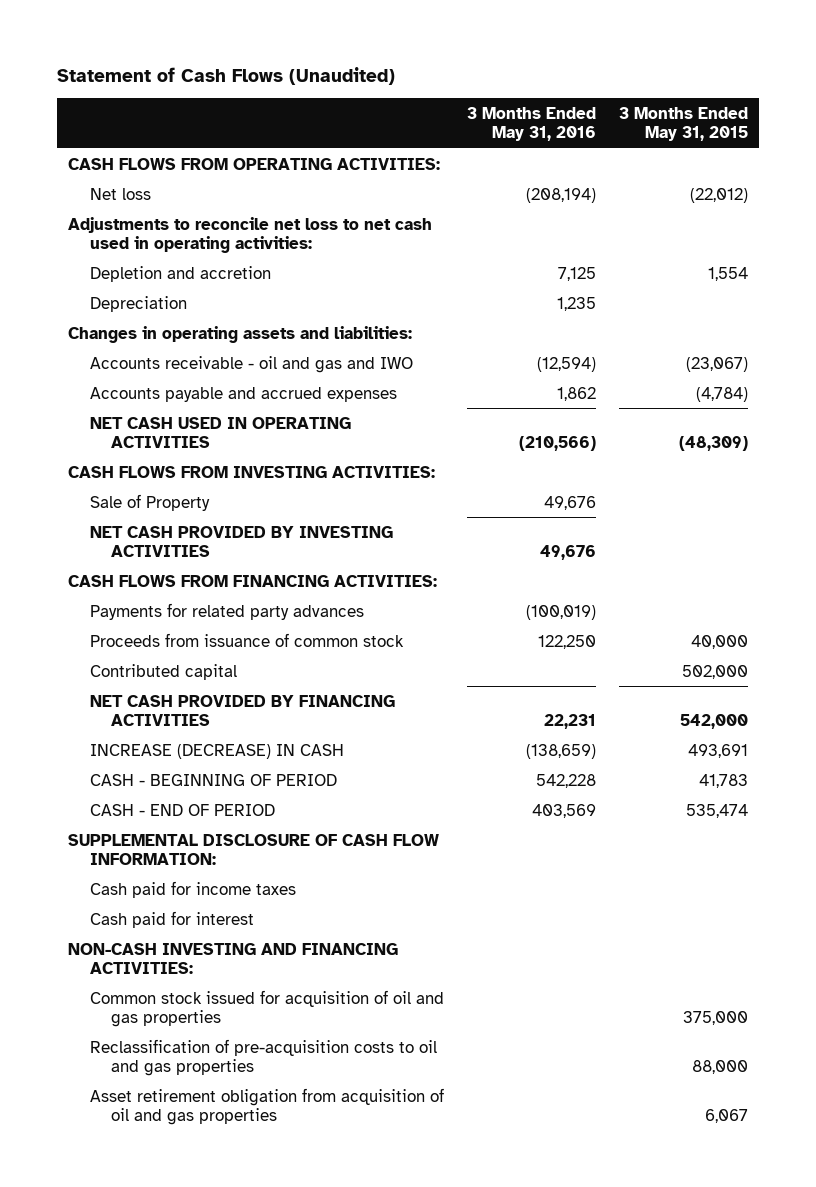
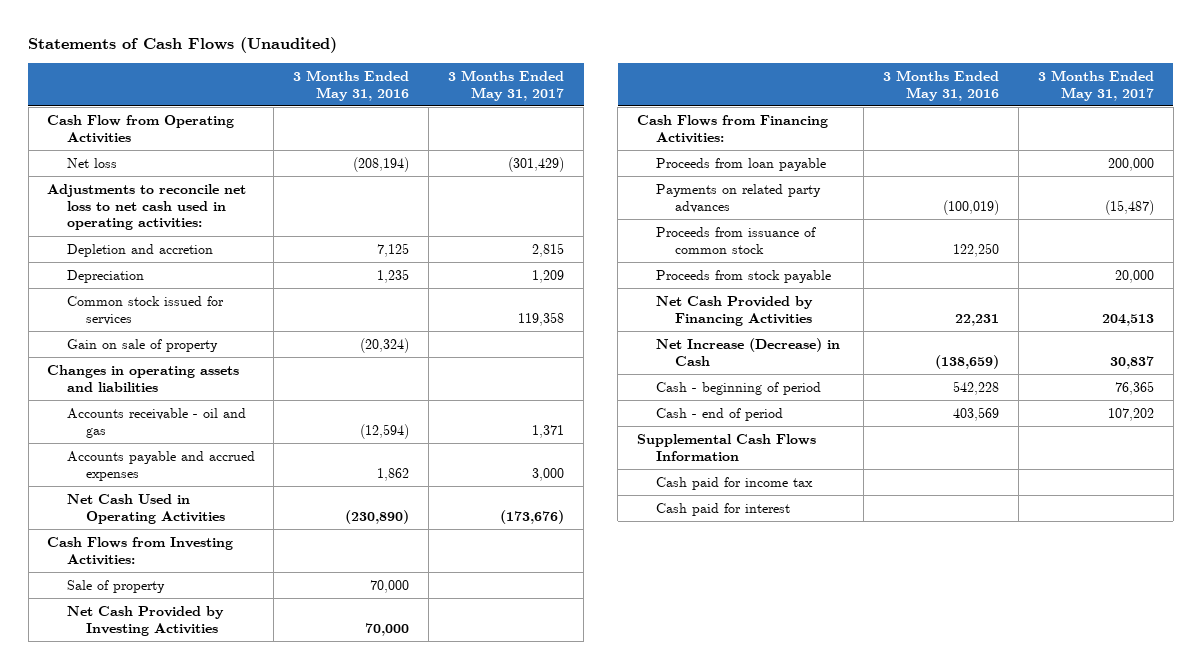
- Statement of Cash Flows (Unaudited)
+ Statements of Cash Flows (Unaudited)
- | 3 Months Ended May 31, 2016 | 3 Months Ended May 31, 2015
+ | 3 Months Ended May 31, 2016 | 3 Months Ended May 31, 2017
- CASH FLOWS FROM OPERATING ACTIVITIES:
+ Cash Flow from Operating Activities
- Changes in operating assets and liabilities:
- Accounts receivable - oil and gas and IWO | (12,594) | (23,067)
+ Common stock issued for services | | 119,358
+ Gain on sale of property | (20,324) |
+ Changes in operating assets and liabilities
+ Accounts receivable - oil and gas | (12,594) | 1,371
- NET CASH USED IN OPERATING ACTIVITIES | (210,566) | (48,309)
- CASH FLOWS FROM INVESTING ACTIVITIES:
- Sale of Property | 49,676 |
- NET CASH PROVIDED BY INVESTING ACTIVITIES | 49,676 |
- CASH FLOWS FROM FINANCING ACTIVITIES:
- Payments for related party advances | (100,019) |
+ Net Cash Used in Operating Activities | (230,890) | (173,676)
+ Cash Flows from Investing Activities:
+ Sale of property | 70,000 |
+ Net Cash Provided by Investing Activities | 70,000 |
+ Cash Flows from Financing Activities:
+ Proceeds from loan payable | | 200,000
+ Payments on related party advances | (100,019) | (15,487)
- Contributed capital | | 502,000
- NET CASH PROVIDED BY FINANCING ACTIVITIES | 22,231 | 542,000
- INCREASE (DECREASE) IN CASH | (138,659) | 493,691
- CASH - BEGINNING OF PERIOD | 542,228 | 41,783
- CASH - END OF PERIOD | 403,569 | 535,474
- SUPPLEMENTAL DISCLOSURE OF CASH FLOW INFORMATION:
- Cash paid for income taxes
+ Proceeds from stock payable | | 20,000
+ Net Cash Provided by Financing Activities | 22,231 | 204,513
+ Net Increase (Decrease) in Cash | (138,659) | 30,837
+ Cash - beginning of period | 542,228 | 76,365
+ Cash - end of period | 403,569 | 107,202
+ Supplemental Cash Flows Information
+ Cash paid for income tax
- NON-CASH INVESTING AND FINANCING ACTIVITIES:
- Common stock issued for acquisition of oil and gas properties | | 375,000
- Reclassification of pre-acquisition costs to oil and gas properties | | 88,000
- Asset retirement obligation from acquisition of oil and gas properties | | 6,067

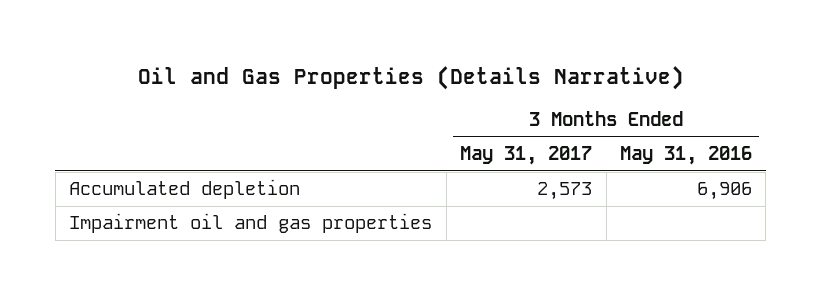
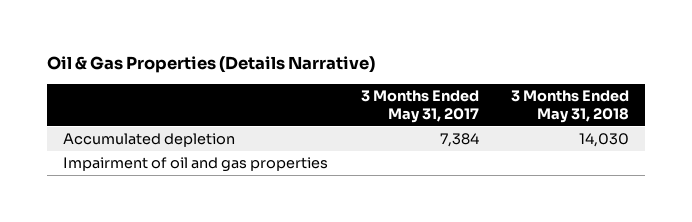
- Oil and Gas Properties (Details Narrative)
+ Oil & Gas Properties (Details Narrative)
- | 3 Months Ended May 31, 2017 | 3 Months Ended May 31, 2016
+ | 3 Months Ended May 31, 2017 | 3 Months Ended May 31, 2018
- Accumulated depletion | 2,573 | 6,906
- Impairment oil and gas properties
+ Accumulated depletion | 7,384 | 14,030
+ Impairment of oil and gas properties

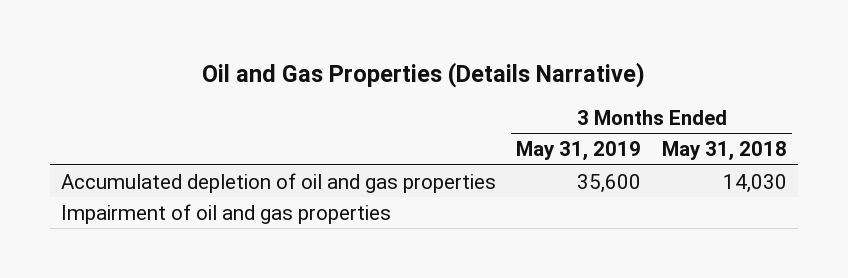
- Oil & Gas Properties (Details Narrative)
+ Oil and Gas Properties (Details Narrative)
- | 3 Months Ended May 31, 2017 | 3 Months Ended May 31, 2018
+ | 3 Months Ended May 31, 2019 | 3 Months Ended May 31, 2018
- Accumulated depletion | 7,384 | 14,030
+ Accumulated depletion of oil and gas properties | 35,600 | 14,030

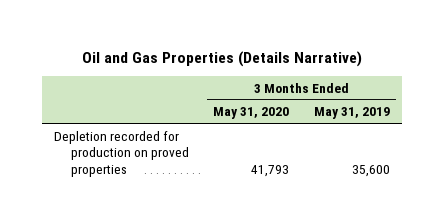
- | 3 Months Ended May 31, 2019 | 3 Months Ended May 31, 2018
+ | 3 Months Ended May 31, 2020 | 3 Months Ended May 31, 2019
- Accumulated depletion of oil and gas properties | 35,600 | 14,030
- Impairment of oil and gas properties
+ Depletion recorded for production on proved properties | 41,793 | 35,600

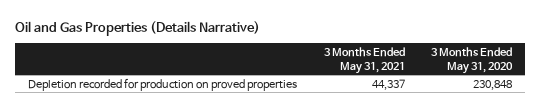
- | 3 Months Ended May 31, 2020 | 3 Months Ended May 31, 2019
+ | 3 Months Ended May 31, 2021 | 3 Months Ended May 31, 2020
- Depletion recorded for production on proved properties | 41,793 | 35,600
+ Depletion recorded for production on proved properties | 44,337 | 230,848

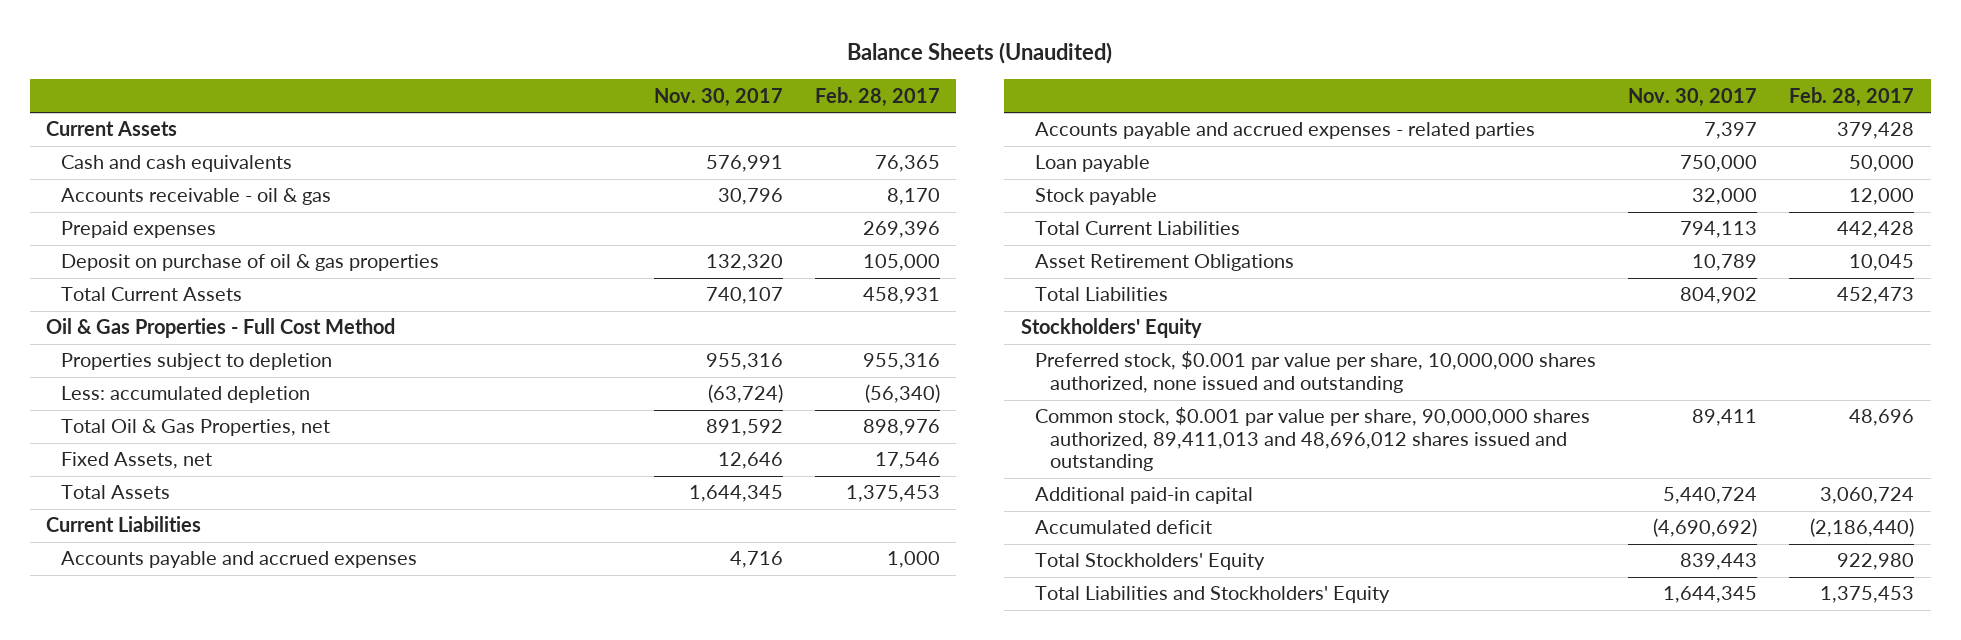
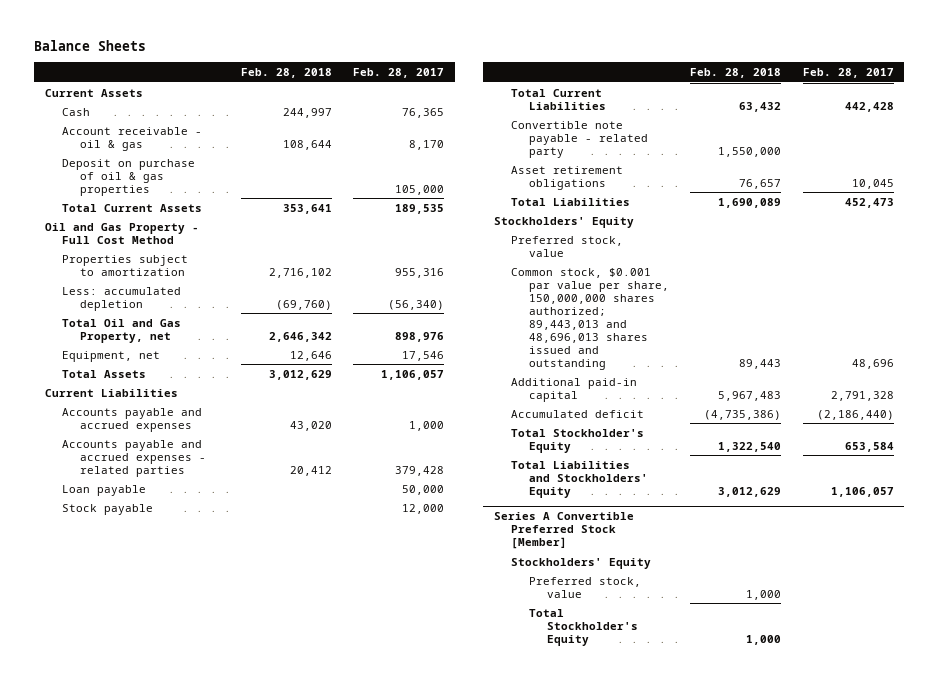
- Balance Sheets (Unaudited)
+ Balance Sheets
- | Nov. 30, 2017 | Feb. 28, 2017
+ | Feb. 28, 2018 | Feb. 28, 2017
- Cash and cash equivalents | 576,991 | 76,365
- Accounts receivable - oil & gas | 30,796 | 8,170
- Prepaid expenses | | 269,396
+ Cash | 244,997 | 76,365
+ Account receivable - oil & gas | 108,644 | 8,170
- Total Current Assets | 740,107 | 458,931
- Oil & Gas Properties - Full Cost Method
- Properties subject to depletion | 955,316 | 955,316
+ Total Current Assets | 353,641 | 189,535
+ Oil and Gas Property - Full Cost Method
+ Properties subject to amortization | 2,716,102 | 955,316
- Total Oil & Gas Properties, net | 891,592 | 898,976
- Fixed Assets, net | 12,646 | 17,546
- Total Assets | 1,644,345 | 1,375,453
+ Total Oil and Gas Property, net | 2,646,342 | 898,976
+ Equipment, net | 12,646 | 17,546
+ Total Assets | 3,012,629 | 1,106,057
- Asset Retirement Obligations | 10,789 | 10,045
+ Convertible note payable - related party | 1,550,000 |
+ Asset retirement obligations | 76,657 | 10,045
- Preferred stock, $0.001 par value per share, 10,000,000 shares authorized, none issued and outstanding
- Common stock, $0.001 par value per share, 90,000,000 shares authorized, 89,411,013 and 48,696,012 shares issued and outstanding | 89,411 | 48,696
- Additional paid-in capital | 5,440,724 | 3,060,724
+ Preferred stock, value
+ Common stock, $0.001 par value per share, 150,000,000 shares authorized; 89,443,013 and 48,696,013 shares issued and outstanding | 89,443 | 48,696
+ Additional paid-in capital | 5,967,483 | 2,791,328
- Total Stockholders' Equity | 839,443 | 922,980
- Total Liabilities and Stockholders' Equity | 1,644,345 | 1,375,453
+ Total Stockholder's Equity | 1,322,540 | 653,584
+ Total Liabilities and Stockholders' Equity | 3,012,629 | 1,106,057
+ Series A Convertible Preferred Stock [Member]
+ Stockholders' Equity
+ Preferred stock, value | 1,000 |
+ Total Stockholder's Equity | 1,000 |

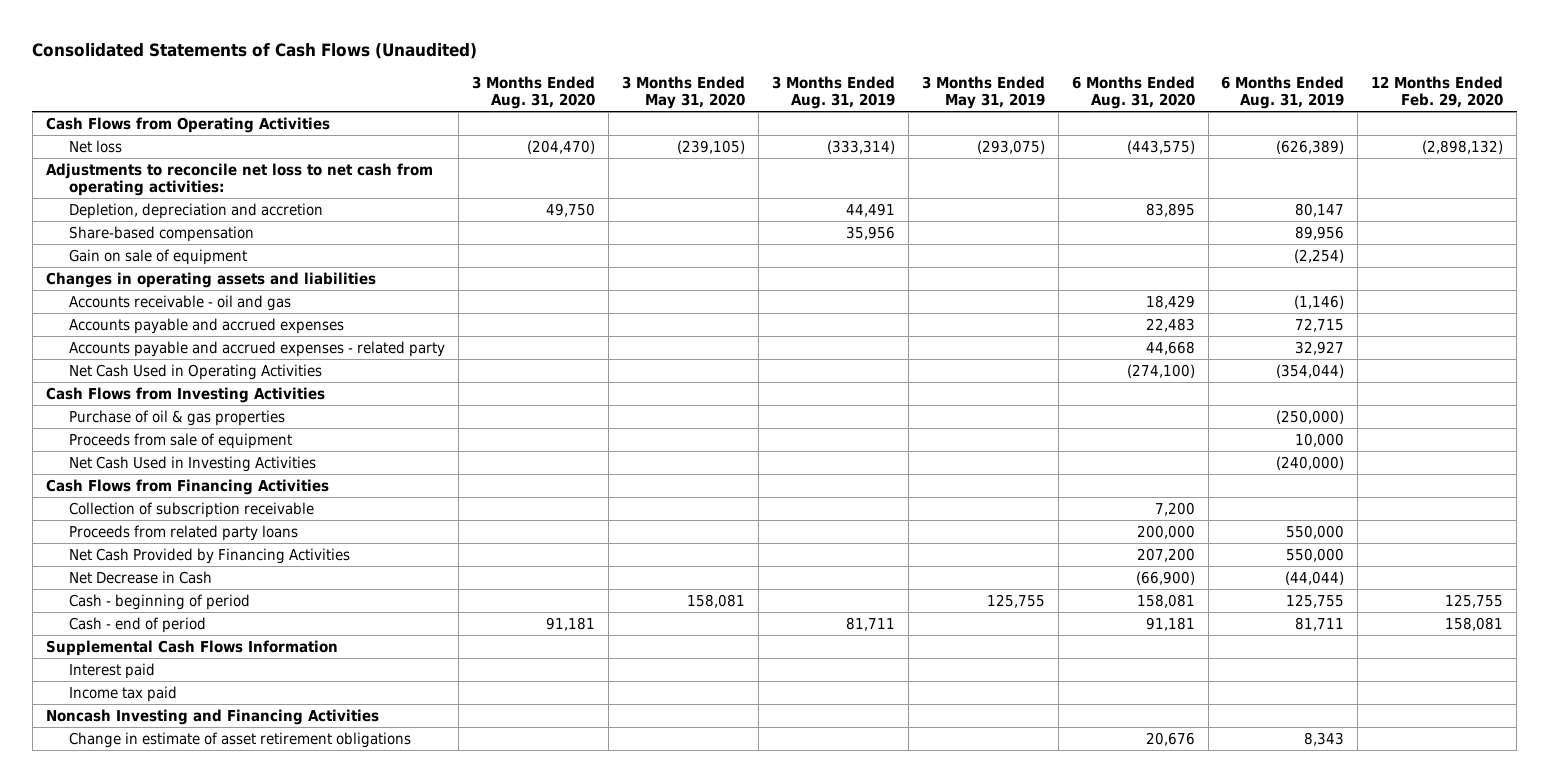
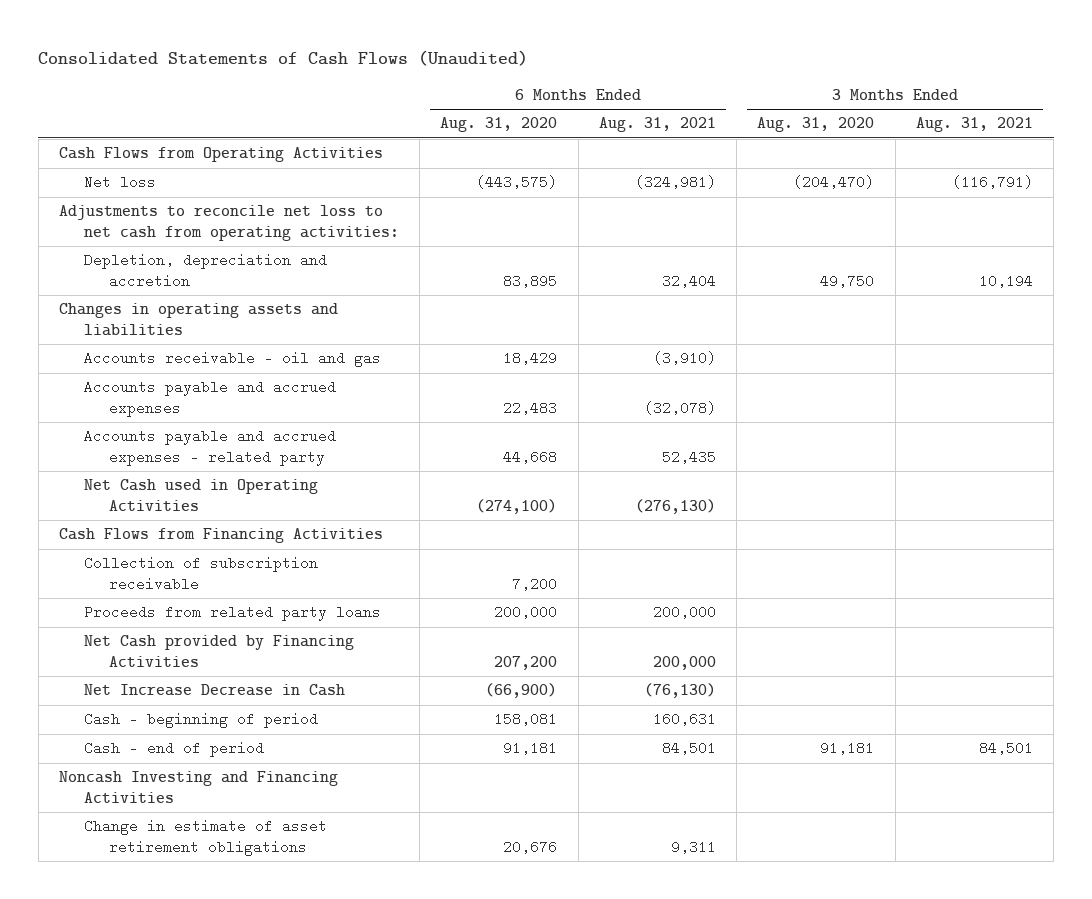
- | 3 Months Ended Aug. 31, 2020 | 3 Months Ended May 31, 2020 | 3 Months Ended Aug. 31, 2019 | 3 Months Ended May 31, 2019 | 6 Months Ended Aug. 31, 2020 | 6 Months Ended Aug. 31, 2019 | 12 Months Ended Feb. 29, 2020
+ | 6 Months Ended Aug. 31, 2020 | 6 Months Ended Aug. 31, 2021 | 3 Months Ended Aug. 31, 2020 | 3 Months Ended Aug. 31, 2021
- Share-based compensation | | | 35,956 | | | 89,956 |
- Gain on sale of equipment | | | | | | (2,254) |
- Net Cash Used in Operating Activities | | | | | (274,100) | (354,044) |
- Cash Flows from Investing Activities
- Purchase of oil & gas properties | | | | | | (250,000) |
- Proceeds from sale of equipment | | | | | | 10,000 |
- Net Cash Used in Investing Activities | | | | | | (240,000) |
+ Net Cash used in Operating Activities | (274,100) | (276,130) | |
- Net Cash Provided by Financing Activities | | | | | 207,200 | 550,000 |
- Net Decrease in Cash | | | | | (66,900) | (44,044) |
+ Net Cash provided by Financing Activities | 207,200 | 200,000 | |
+ Net Increase Decrease in Cash | (66,900) | (76,130) | |
- Supplemental Cash Flows Information
- Interest paid
- Income tax paid

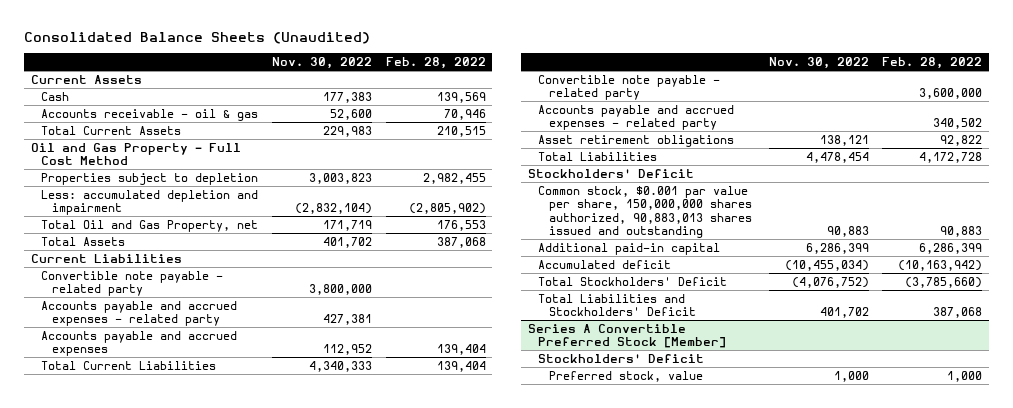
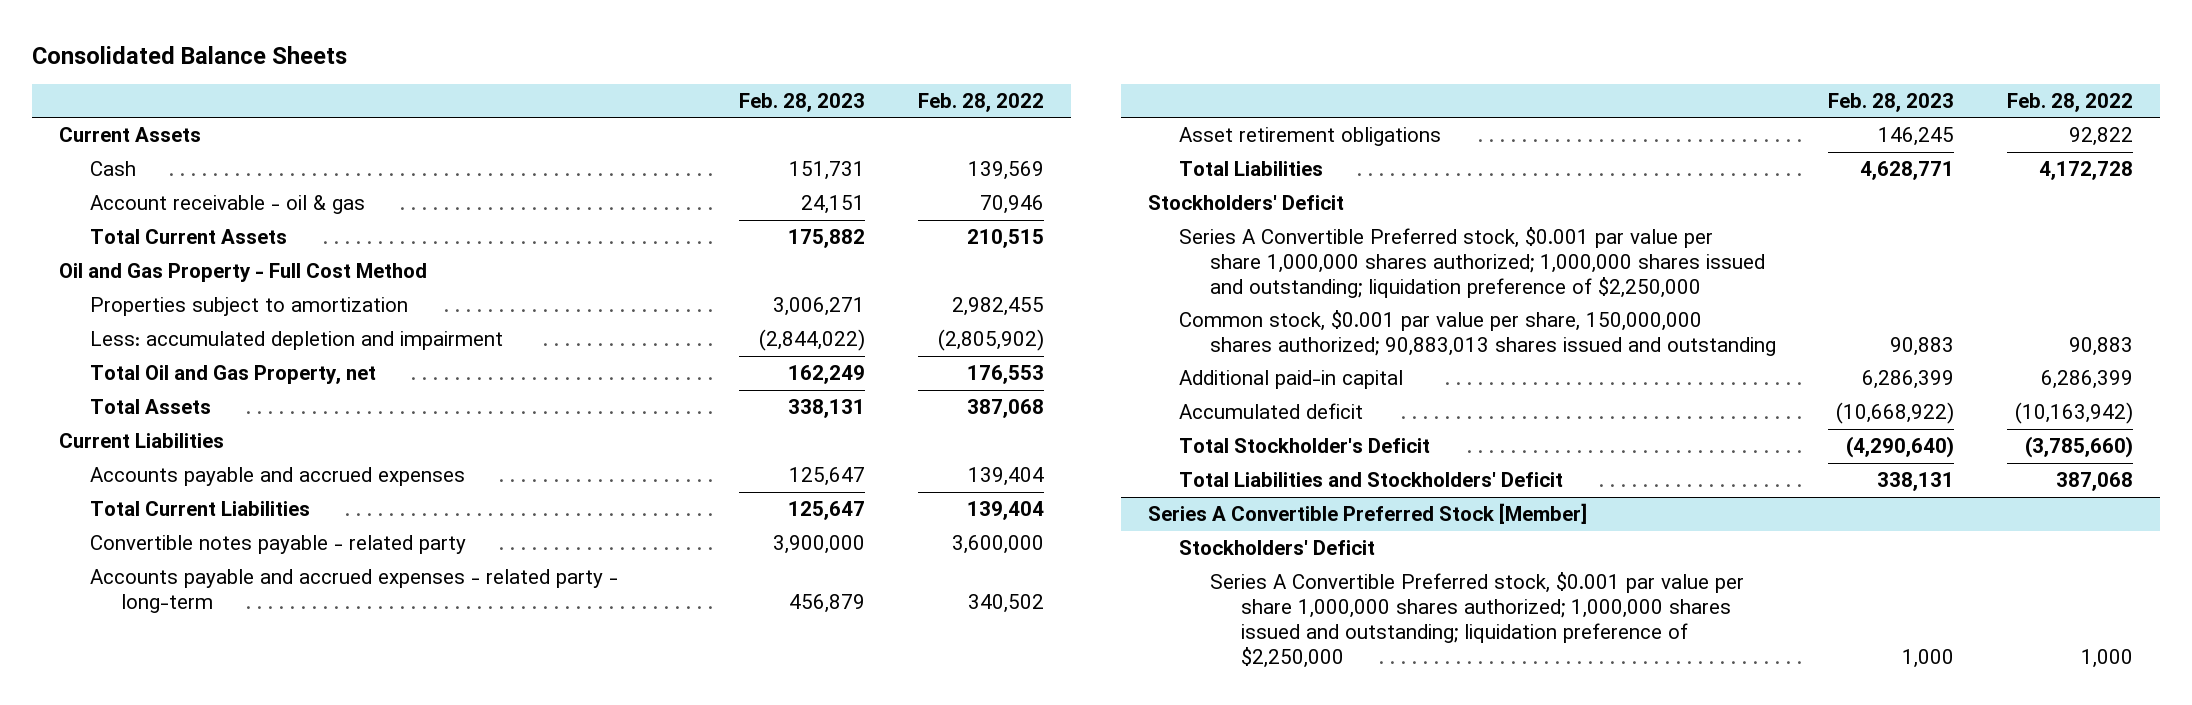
- Consolidated Balance Sheets (Unaudited)
+ Consolidated Balance Sheets
- | Nov. 30, 2022 | Feb. 28, 2022
+ | Feb. 28, 2023 | Feb. 28, 2022
- Accounts receivable - oil & gas | 52,600 | 70,946
+ Account receivable - oil & gas | 24,151 | 70,946
- Properties subject to depletion | 3,003,823 | 2,982,455
+ Properties subject to amortization | 3,006,271 | 2,982,455
- Convertible note payable - related party | 3,800,000 |
- Accounts payable and accrued expenses - related party | 427,381 |
- Convertible note payable - related party | | 3,600,000
- Accounts payable and accrued expenses - related party | | 340,502
+ Convertible notes payable - related party | 3,900,000 | 3,600,000
+ Accounts payable and accrued expenses - related party - long-term | 456,879 | 340,502
- Common stock, $0.001 par value per share, 150,000,000 shares authorized, 90,883,013 shares issued and outstanding | 90,883 | 90,883
+ Series A Convertible Preferred stock, $0.001 par value per share 1,000,000 shares authorized; 1,000,000 shares issued and outstanding; liquidation preference of $2,250,000
+ Common stock, $0.001 par value per share, 150,000,000 shares authorized; 90,883,013 shares issued and outstanding | 90,883 | 90,883
- Total Stockholders' Deficit | (4,076,752) | (3,785,660)
+ Total Stockholder's Deficit | (4,290,640) | (3,785,660)
@ Series A Convertible Preferred Stock [Member]
- Preferred stock, value | 1,000 | 1,000
+ Series A Convertible Preferred stock, $0.001 par value per share 1,000,000 shares authorized; 1,000,000 shares issued and outstanding; liquidation preference of $2,250,000 | 1,000 | 1,000

